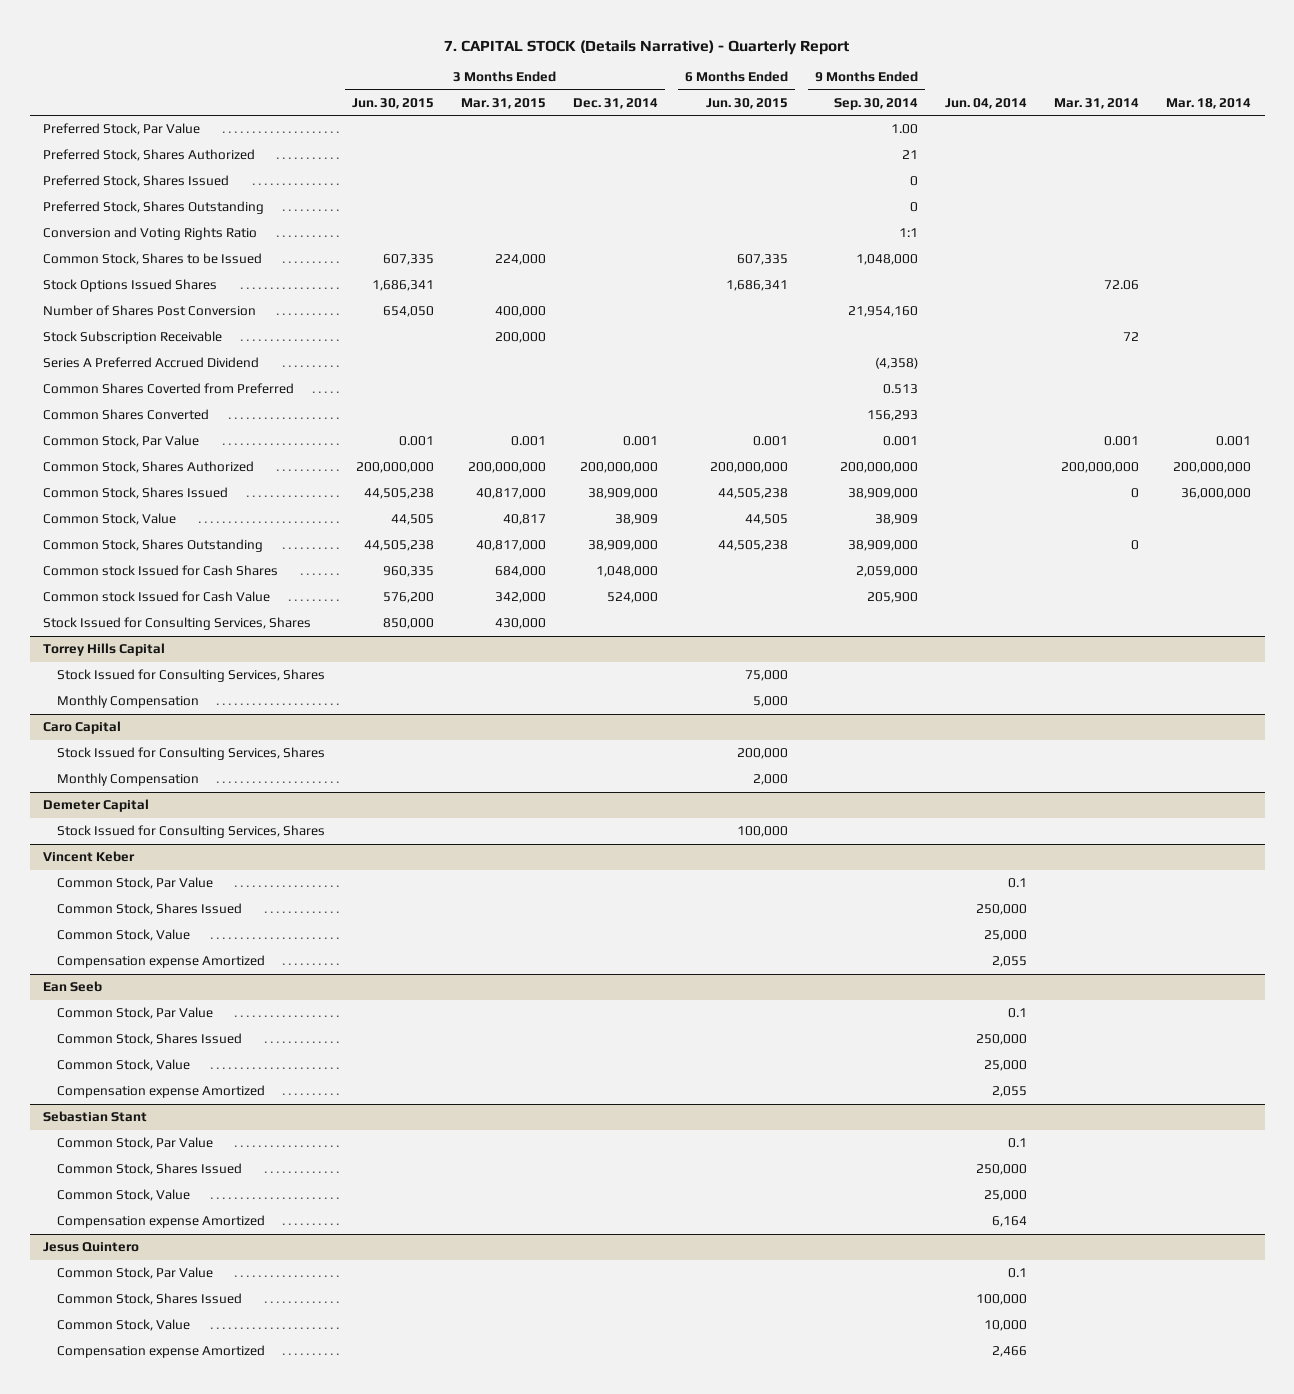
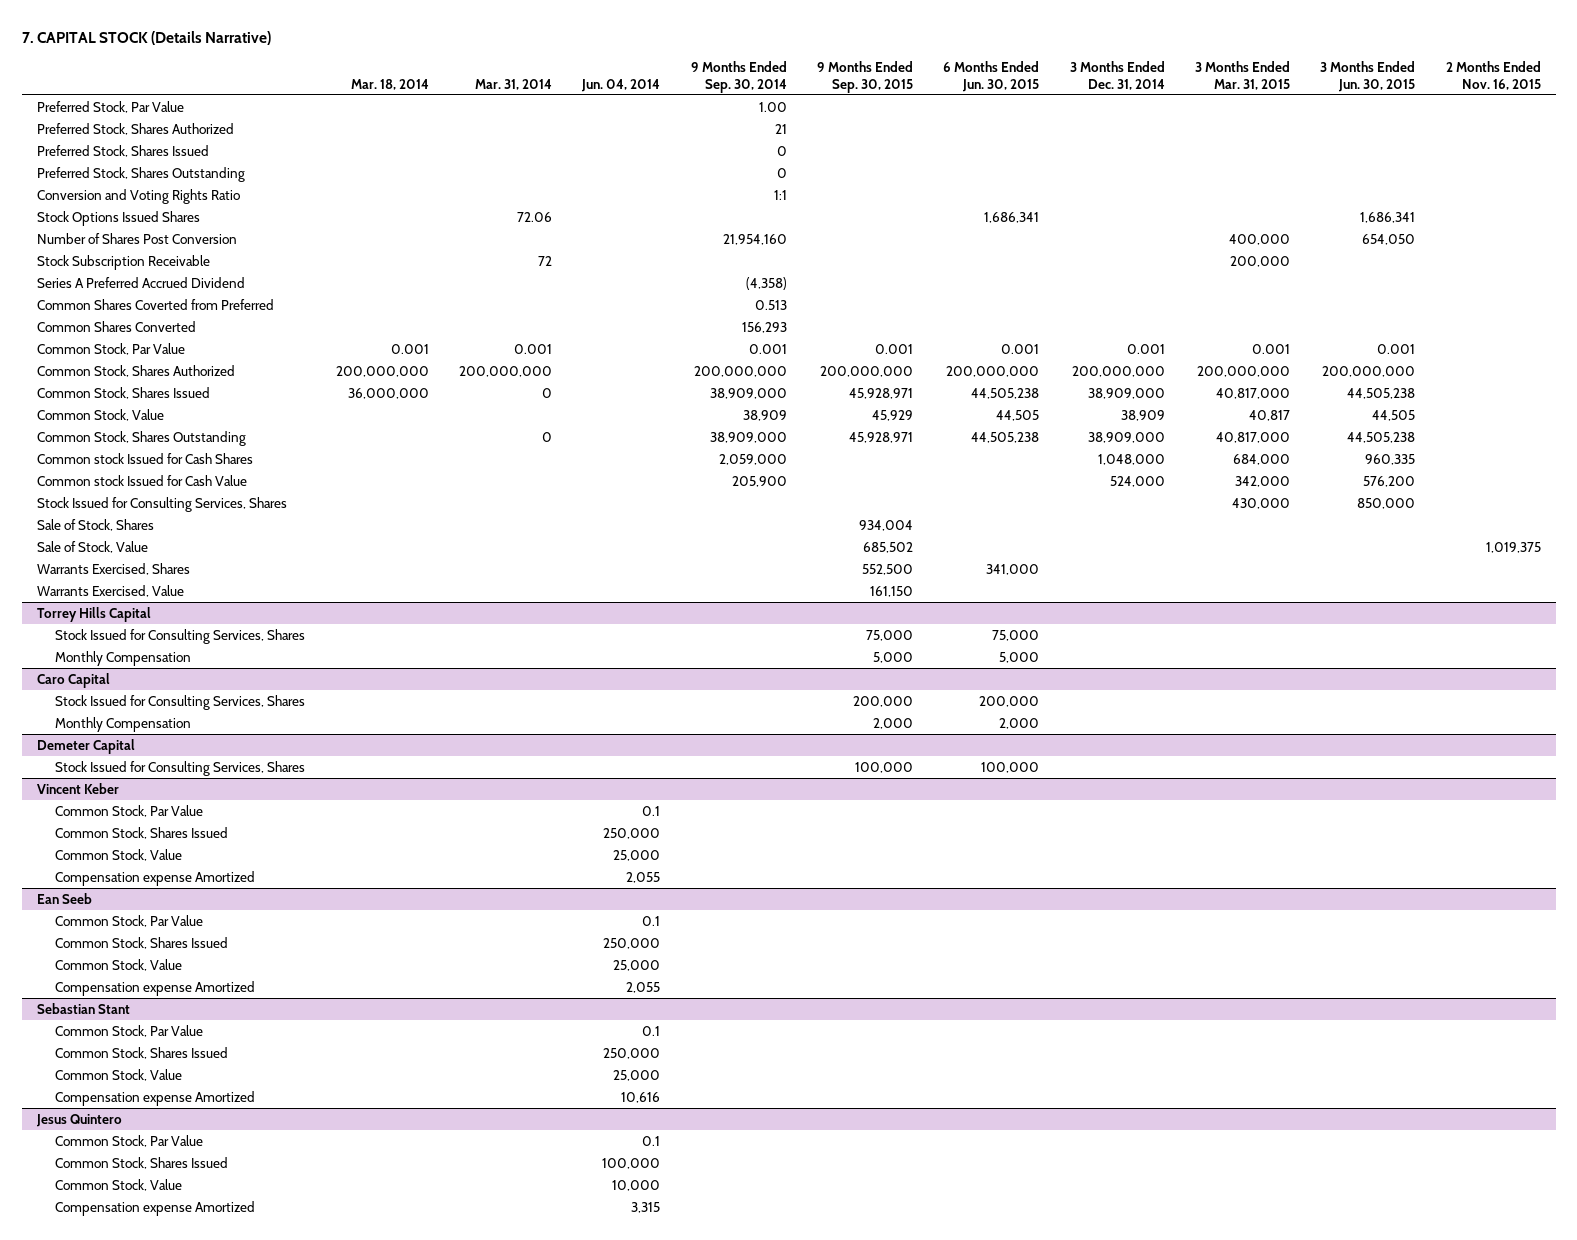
- 7. CAPITAL STOCK (Details Narrative) - Quarterly Report
+ 7. CAPITAL STOCK (Details Narrative)
- | 3 Months Ended Jun. 30, 2015 | 3 Months Ended Mar. 31, 2015 | 3 Months Ended Dec. 31, 2014 | 6 Months Ended Jun. 30, 2015 | 9 Months Ended Sep. 30, 2014 | Jun. 04, 2014 | Mar. 31, 2014 | Mar. 18, 2014
+ | Mar. 18, 2014 | Mar. 31, 2014 | Jun. 04, 2014 | 9 Months Ended Sep. 30, 2014 | 9 Months Ended Sep. 30, 2015 | 6 Months Ended Jun. 30, 2015 | 3 Months Ended Dec. 31, 2014 | 3 Months Ended Mar. 31, 2015 | 3 Months Ended Jun. 30, 2015 | 2 Months Ended Nov. 16, 2015
- Common Stock, Shares to be Issued | 607,335 | 224,000 | | 607,335 | 1,048,000 | | |
+ Sale of Stock, Shares | | | | | 934,004 | | | | |
+ Sale of Stock, Value | | | | | 685,502 | | | | | 1,019,375
+ Warrants Exercised, Shares | | | | | 552,500 | 341,000 | | | |
+ Warrants Exercised, Value | | | | | 161,150 | | | | |
@ Sebastian Stant
- Compensation expense Amortized | | | | | | 6,164 | |
+ Compensation expense Amortized | | | 10,616 | | | | | | |
@ Jesus Quintero
- Compensation expense Amortized | | | | | | 2,466 | |
+ Compensation expense Amortized | | | 3,315 | | | | | | |

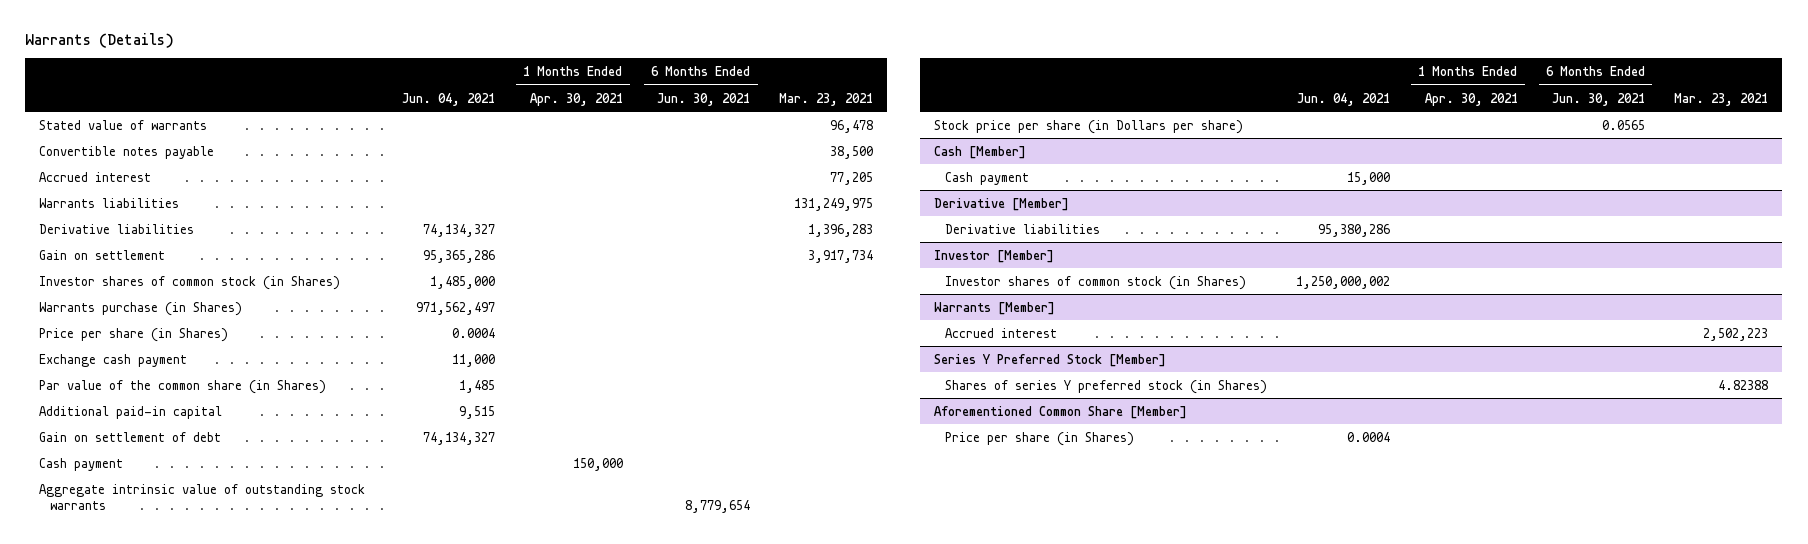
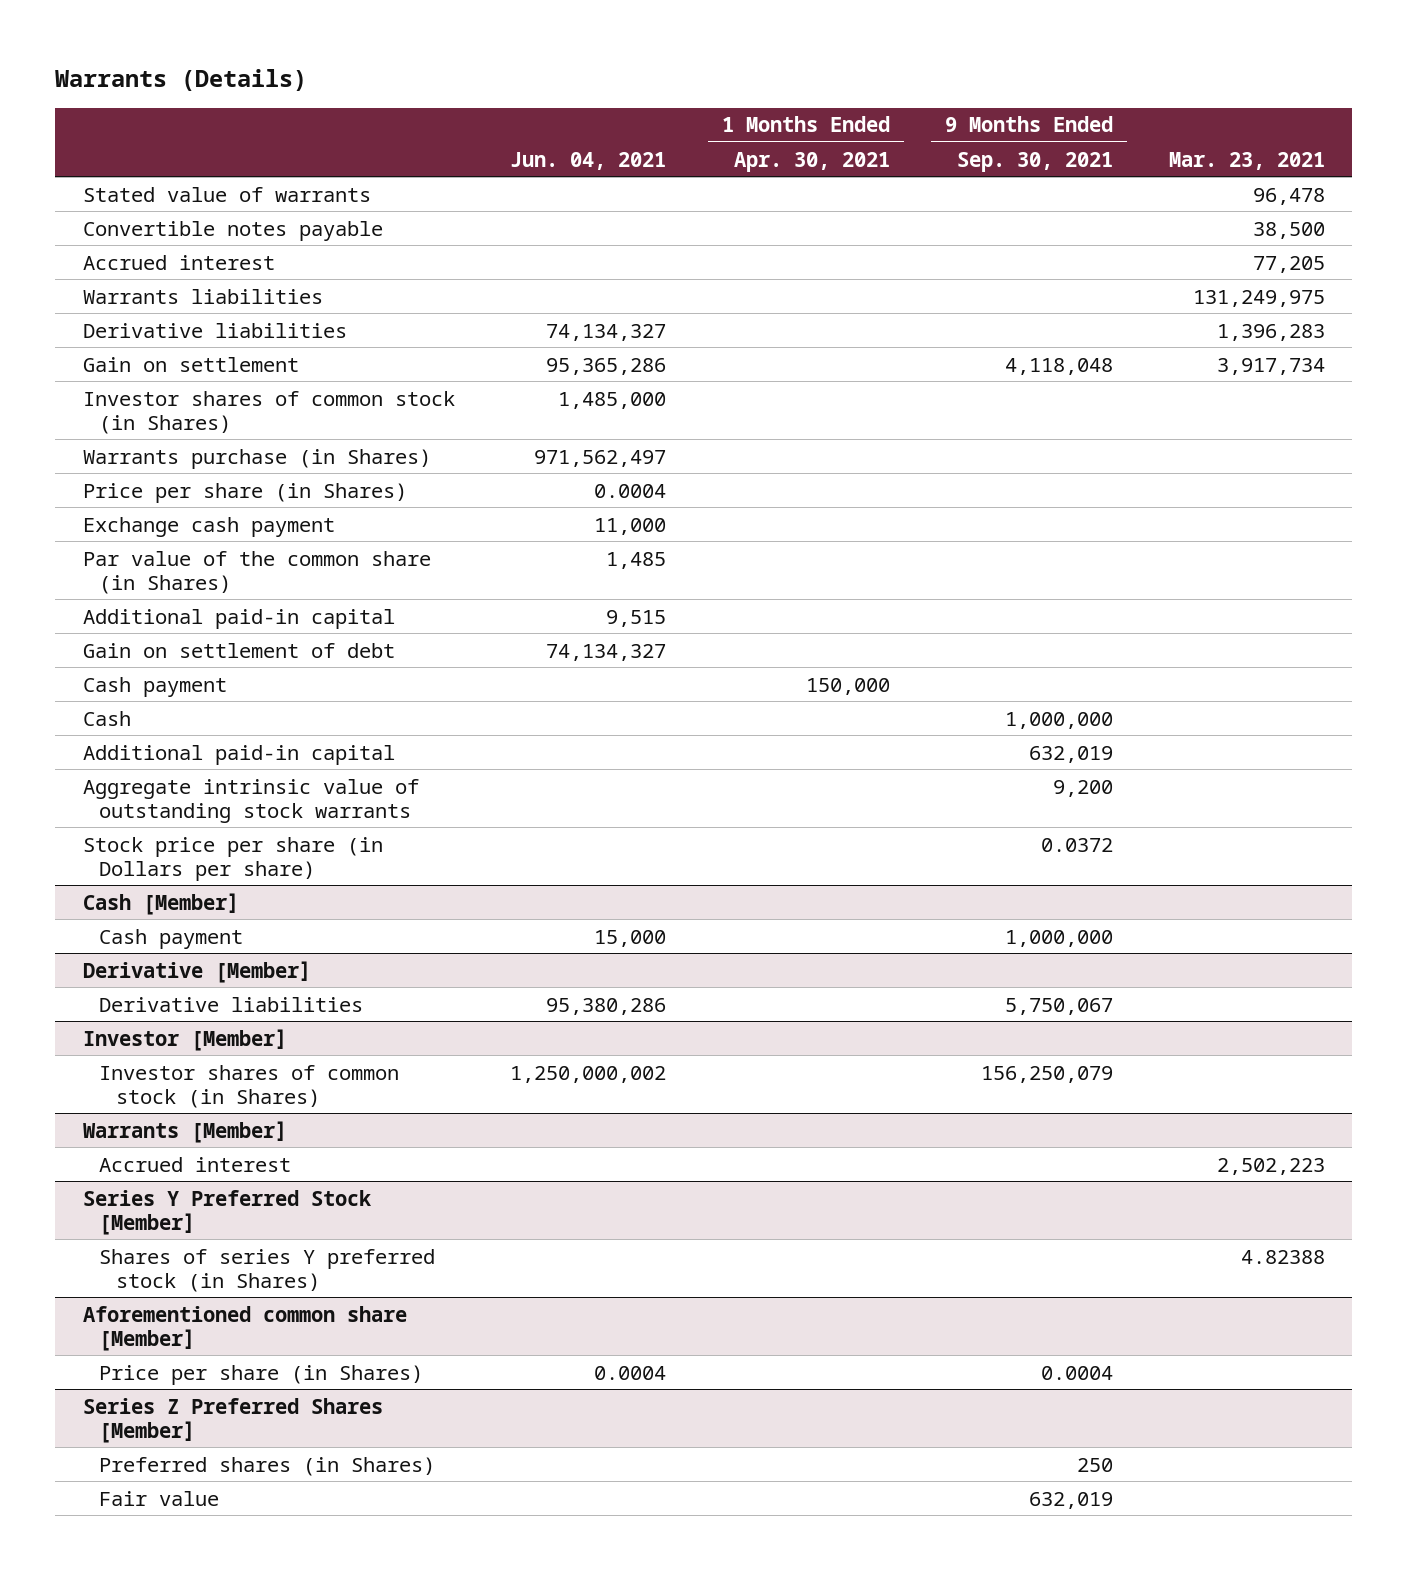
- | Jun. 04, 2021 | 1 Months Ended Apr. 30, 2021 | 6 Months Ended Jun. 30, 2021 | Mar. 23, 2021
+ | Jun. 04, 2021 | 1 Months Ended Apr. 30, 2021 | 9 Months Ended Sep. 30, 2021 | Mar. 23, 2021
+ Cash | | | 1,000,000 |
+ Additional paid-in capital | | | 632,019 |
- Aforementioned Common Share [Member]
+ Aforementioned common share [Member]
+ Series Z Preferred Shares [Member]
+ Preferred shares (in Shares) | | | 250 |
+ Fair value | | | 632,019 |

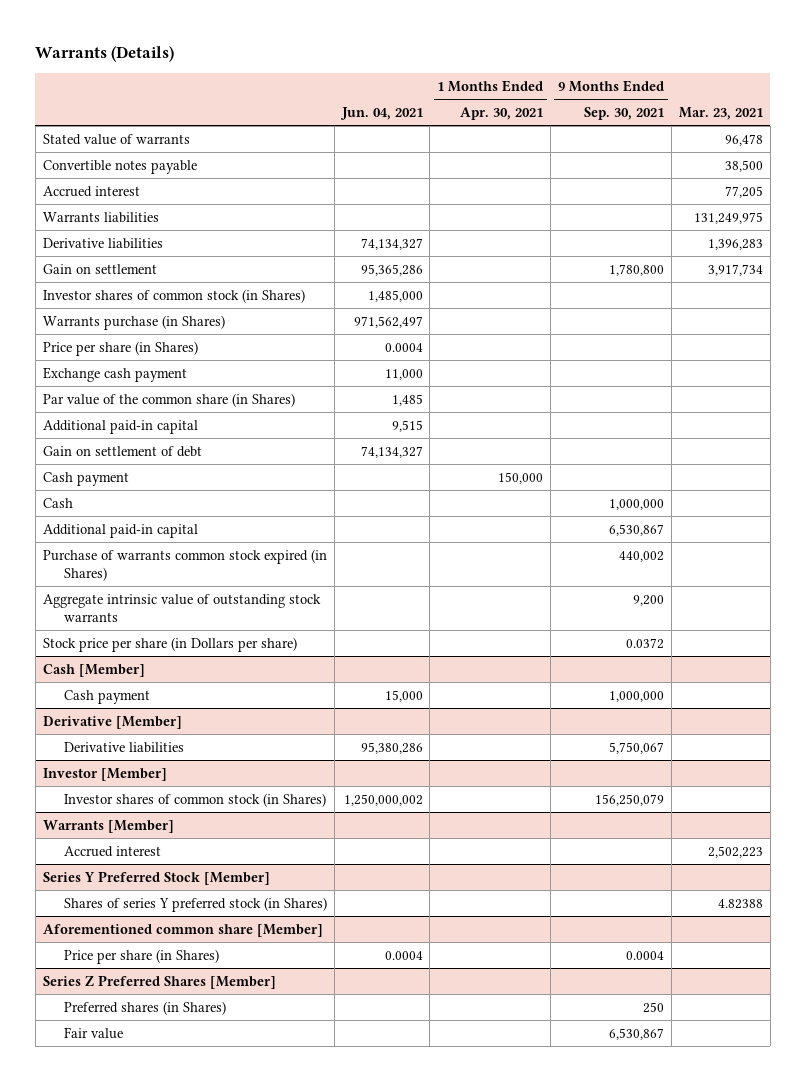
- Gain on settlement | 95,365,286 | | 4,118,048 | 3,917,734
+ Gain on settlement | 95,365,286 | | 1,780,800 | 3,917,734
- Additional paid-in capital | | | 632,019 |
+ Additional paid-in capital | | | 6,530,867 |
+ Purchase of warrants common stock expired (in Shares) | | | 440,002 |
@ Series Z Preferred Shares [Member]
- Fair value | | | 632,019 |
+ Fair value | | | 6,530,867 |

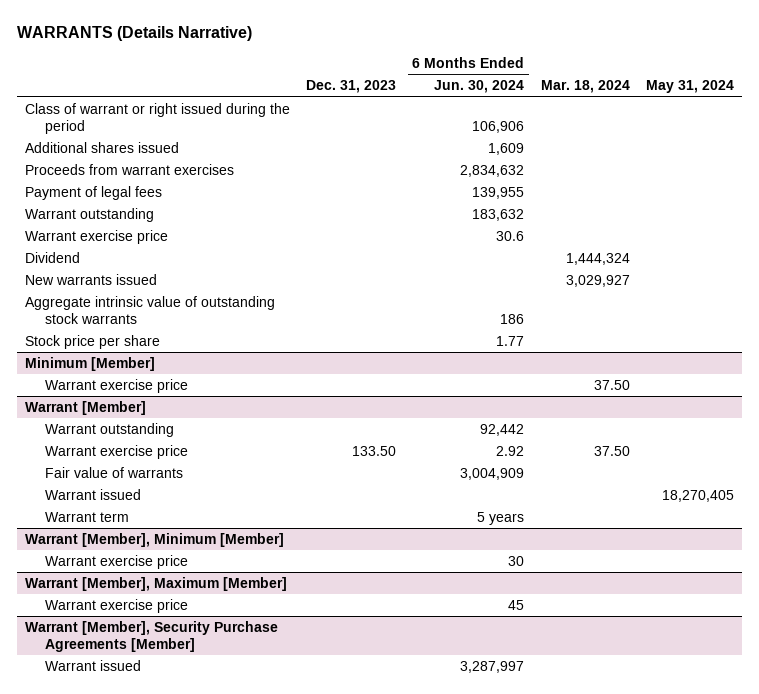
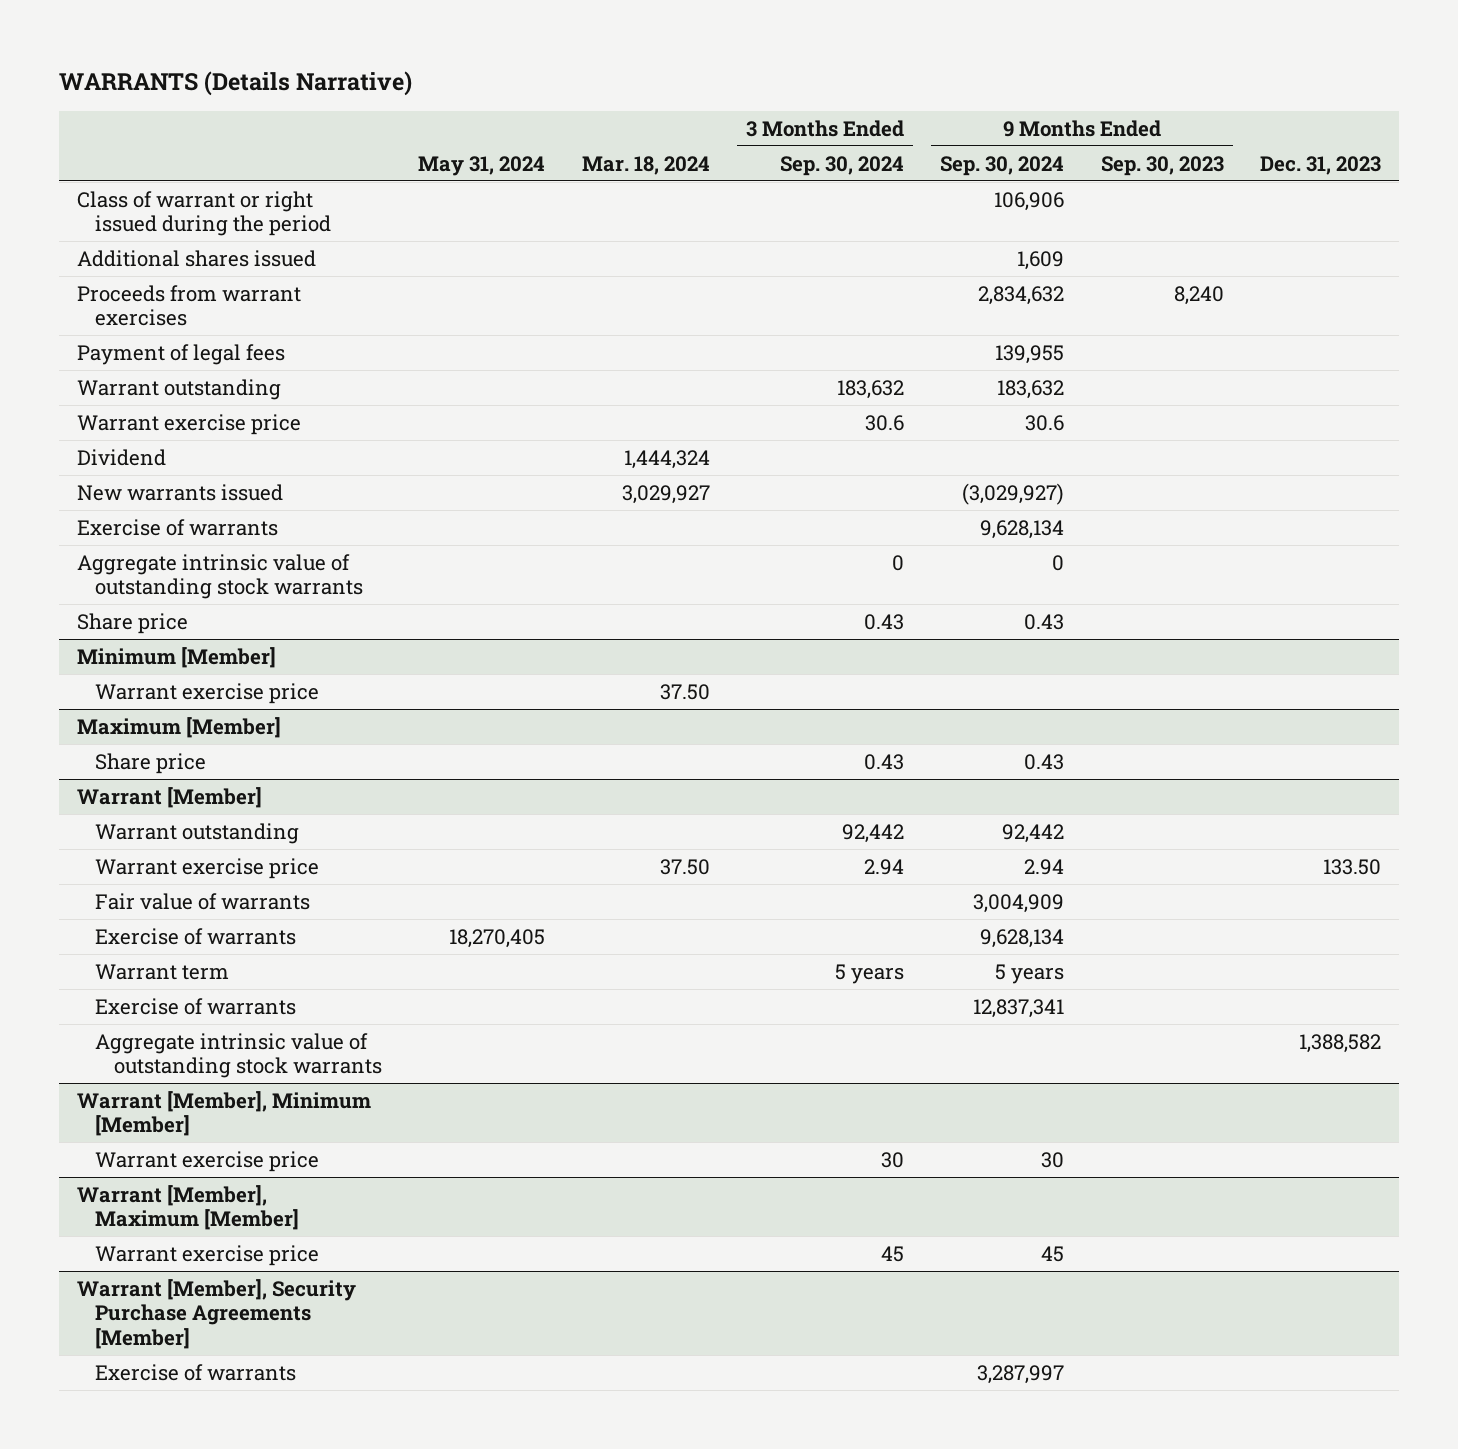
- | Dec. 31, 2023 | 6 Months Ended Jun. 30, 2024 | Mar. 18, 2024 | May 31, 2024
+ | May 31, 2024 | Mar. 18, 2024 | 3 Months Ended Sep. 30, 2024 | 9 Months Ended Sep. 30, 2024 | 9 Months Ended Sep. 30, 2023 | Dec. 31, 2023
+ Exercise of warrants | | | | 9,628,134 | |
- Stock price per share | | 1.77 | |
+ Share price | | | 0.43 | 0.43 | |
+ Maximum [Member]
+ Share price | | | 0.43 | 0.43 | |
@ Warrant [Member]
- Warrant issued | | | | 18,270,405
+ Exercise of warrants | 18,270,405 | | | 9,628,134 | |
+ Exercise of warrants | | | | 12,837,341 | |
+ Aggregate intrinsic value of outstanding stock warrants | | | | | | 1,388,582
@ Warrant [Member], Security Purchase Agreements [Member]
- Warrant issued | | 3,287,997 | |
+ Exercise of warrants | | | | 3,287,997 | |

